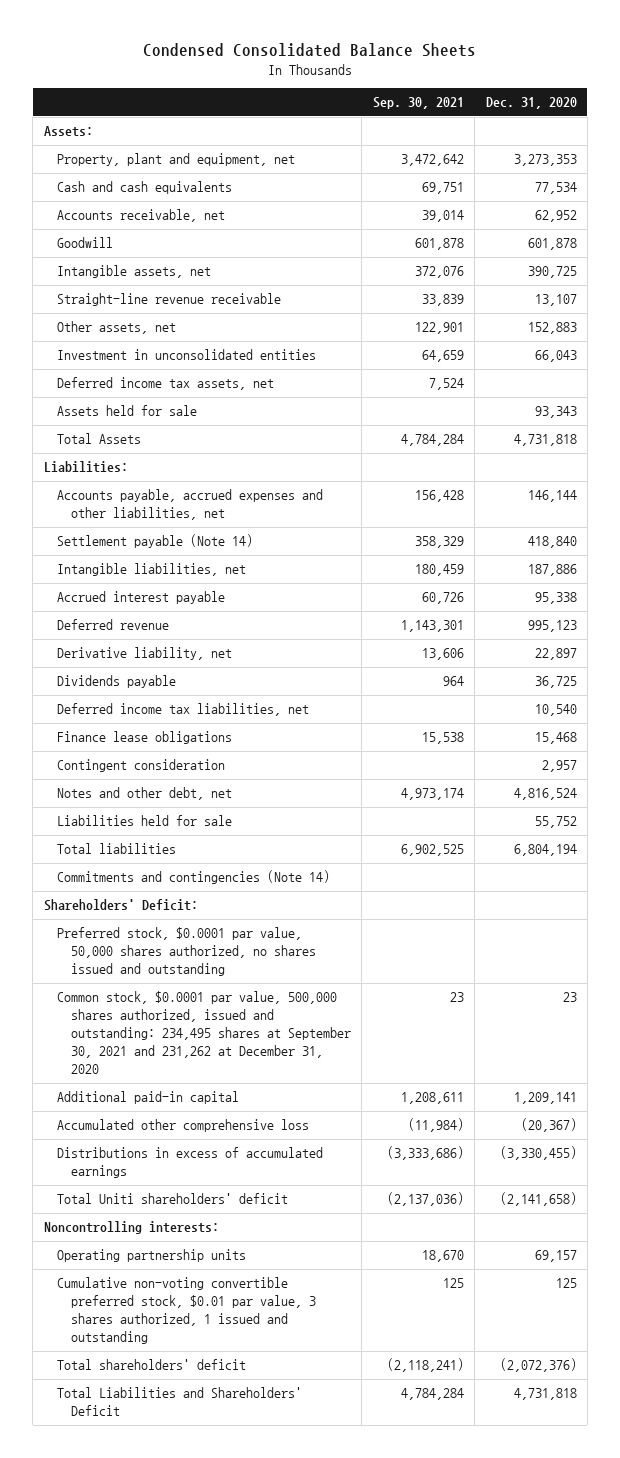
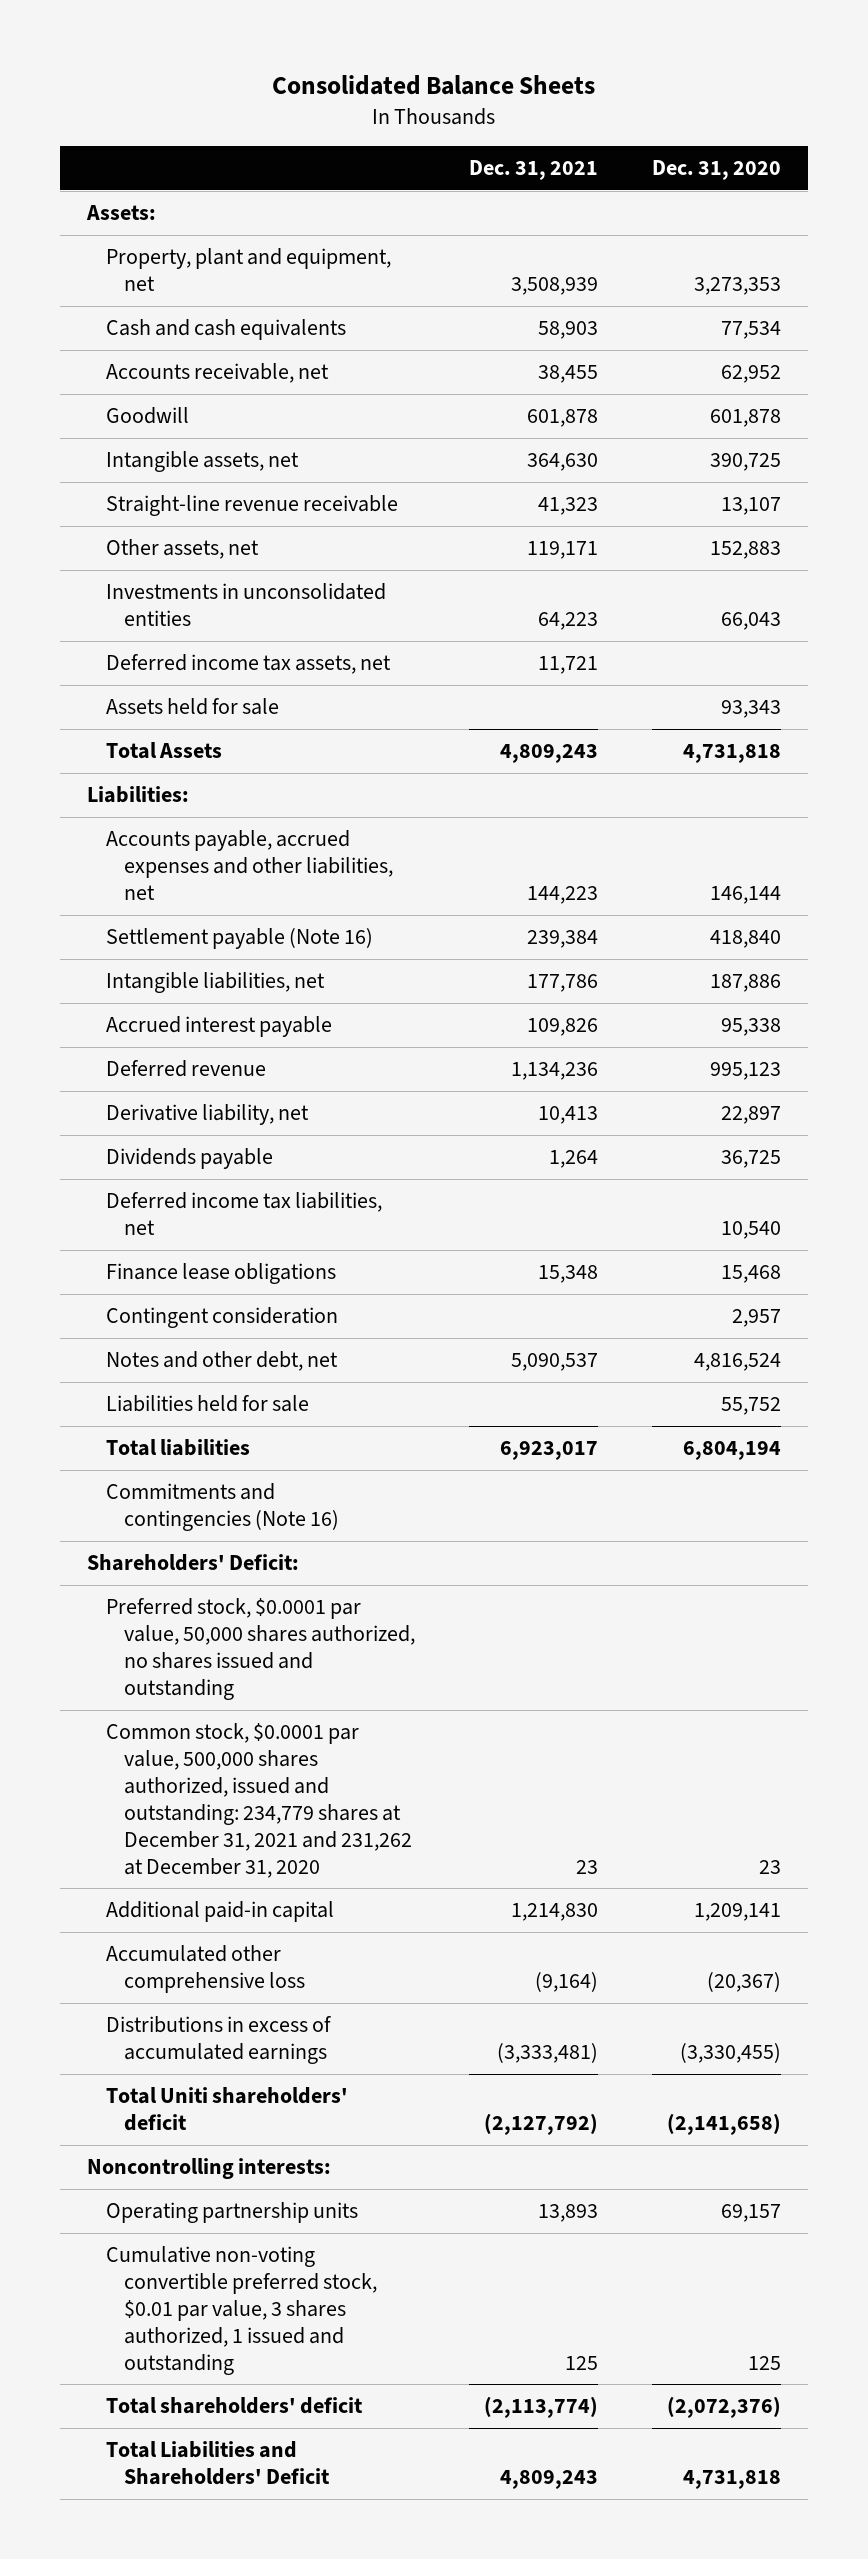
- Condensed Consolidated Balance Sheets
+ Consolidated Balance Sheets
- | Sep. 30, 2021 | Dec. 31, 2020
+ | Dec. 31, 2021 | Dec. 31, 2020
- Investment in unconsolidated entities | 64,659 | 66,043
+ Investments in unconsolidated entities | 64,223 | 66,043
- Settlement payable (Note 14) | 358,329 | 418,840
+ Settlement payable (Note 16) | 239,384 | 418,840
- Commitments and contingencies (Note 14)
+ Commitments and contingencies (Note 16)
- Common stock, $0.0001 par value, 500,000 shares authorized, issued and outstanding: 234,495 shares at September 30, 2021 and 231,262 at December 31, 2020 | 23 | 23
+ Common stock, $0.0001 par value, 500,000 shares authorized, issued and outstanding: 234,779 shares at December 31, 2021 and 231,262 at December 31, 2020 | 23 | 23

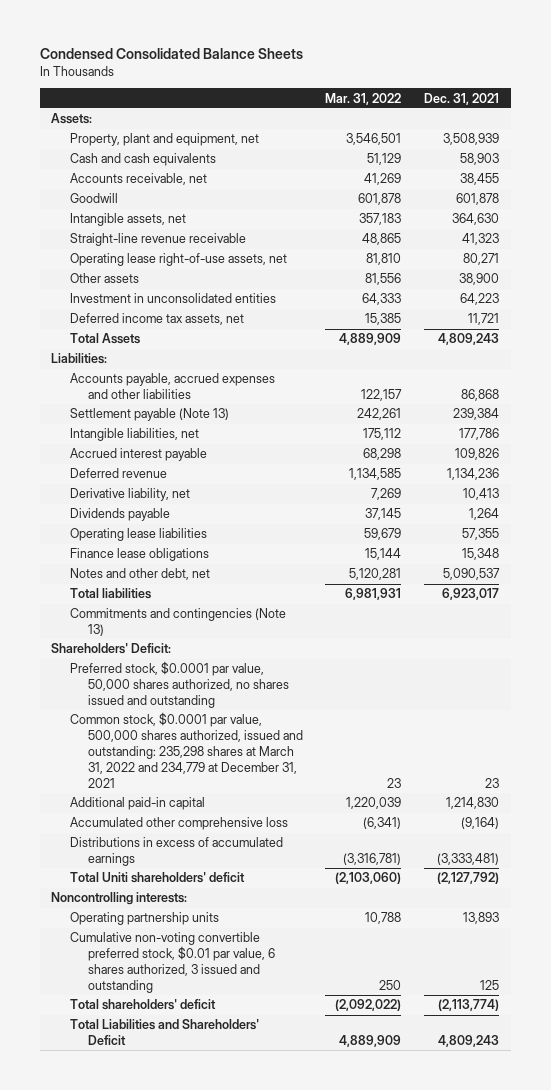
- Consolidated Balance Sheets
+ Condensed Consolidated Balance Sheets
- | Dec. 31, 2021 | Dec. 31, 2020
+ | Mar. 31, 2022 | Dec. 31, 2021
- Other assets, net | 119,171 | 152,883
- Investments in unconsolidated entities | 64,223 | 66,043
+ Operating lease right-of-use assets, net | 81,810 | 80,271
+ Other assets | 81,556 | 38,900
+ Investment in unconsolidated entities | 64,333 | 64,223
- Assets held for sale | | 93,343
- Accounts payable, accrued expenses and other liabilities, net | 144,223 | 146,144
- Settlement payable (Note 16) | 239,384 | 418,840
+ Accounts payable, accrued expenses and other liabilities | 122,157 | 86,868
+ Settlement payable (Note 13) | 242,261 | 239,384
- Deferred income tax liabilities, net | | 10,540
+ Operating lease liabilities | 59,679 | 57,355
- Contingent consideration | | 2,957
- Liabilities held for sale | | 55,752
- Commitments and contingencies (Note 16)
+ Commitments and contingencies (Note 13)
- Common stock, $0.0001 par value, 500,000 shares authorized, issued and outstanding: 234,779 shares at December 31, 2021 and 231,262 at December 31, 2020 | 23 | 23
+ Common stock, $0.0001 par value, 500,000 shares authorized, issued and outstanding: 235,298 shares at March 31, 2022 and 234,779 at December 31, 2021 | 23 | 23
- Cumulative non-voting convertible preferred stock, $0.01 par value, 3 shares authorized, 1 issued and outstanding | 125 | 125
+ Cumulative non-voting convertible preferred stock, $0.01 par value, 6 shares authorized, 3 issued and outstanding | 250 | 125

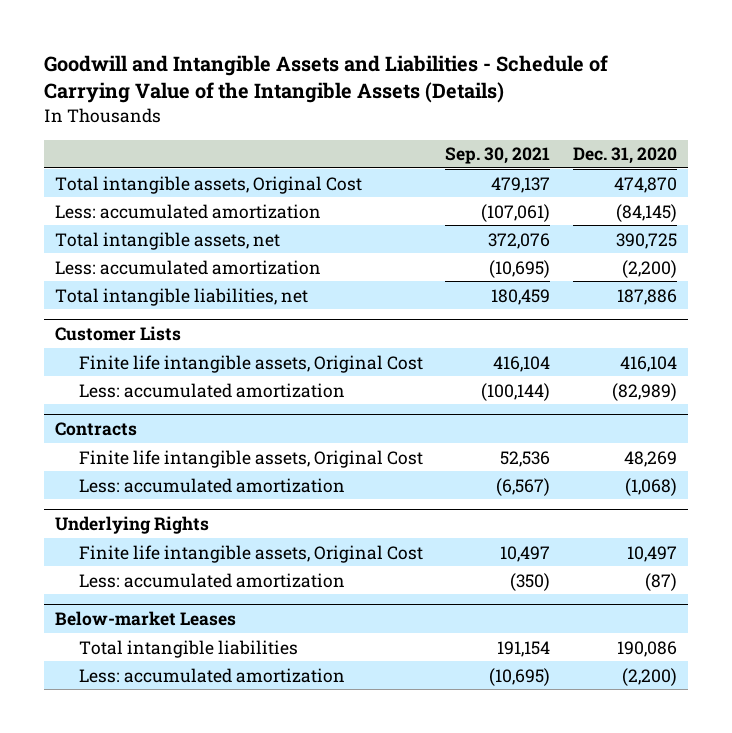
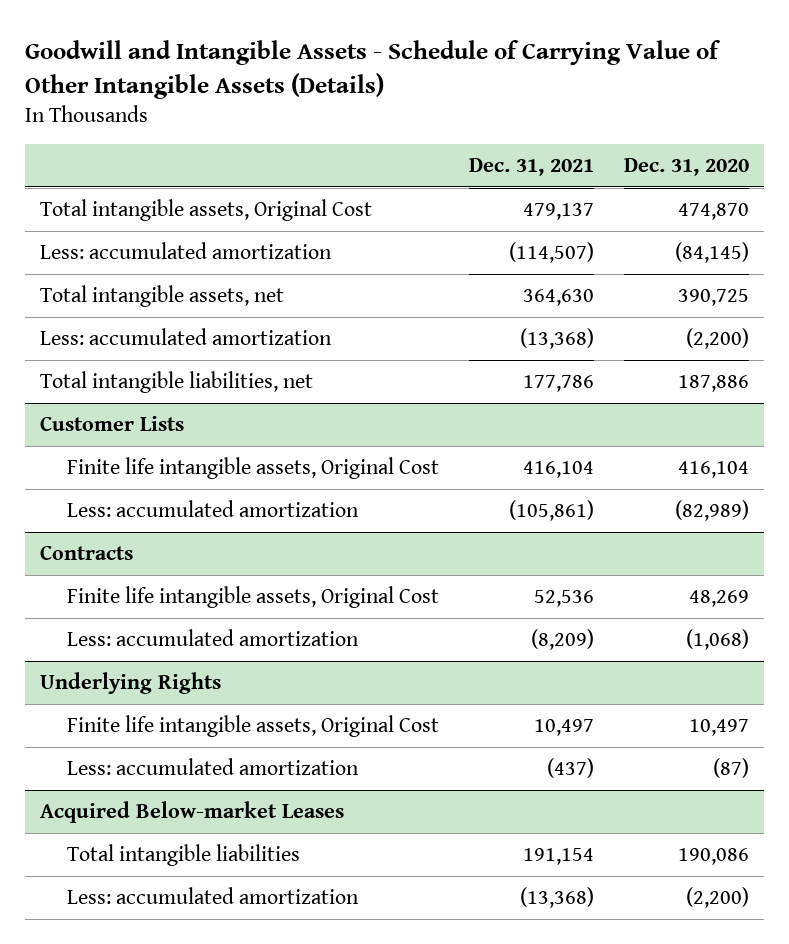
- Goodwill and Intangible Assets and Liabilities - Schedule of Carrying Value of the Intangible Assets (Details)
+ Goodwill and Intangible Assets - Schedule of Carrying Value of Other Intangible Assets (Details)
- | Sep. 30, 2021 | Dec. 31, 2020
+ | Dec. 31, 2021 | Dec. 31, 2020
- Below-market Leases
+ Acquired Below-market Leases

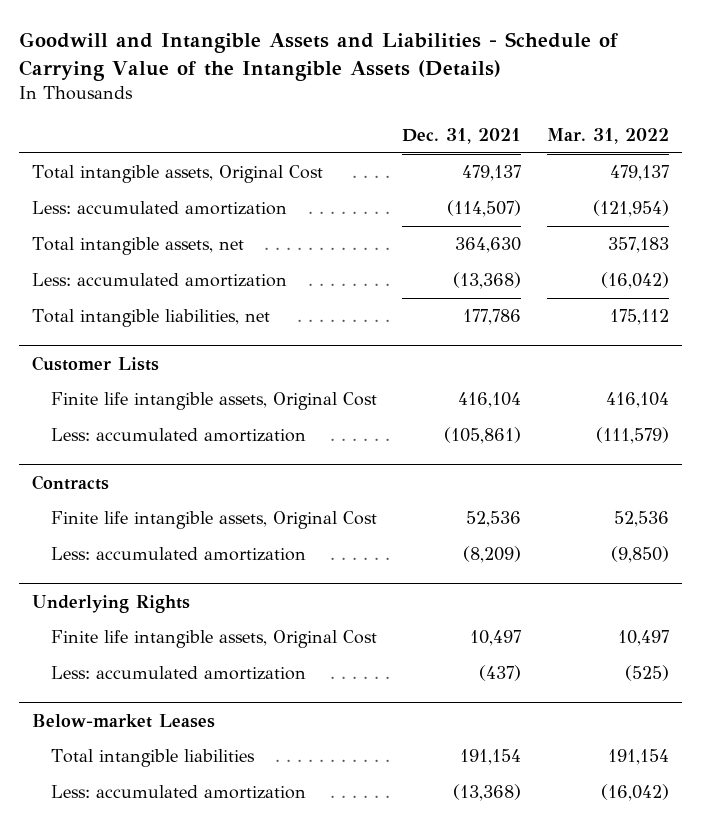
- Goodwill and Intangible Assets - Schedule of Carrying Value of Other Intangible Assets (Details)
+ Goodwill and Intangible Assets and Liabilities - Schedule of Carrying Value of the Intangible Assets (Details)
- | Dec. 31, 2021 | Dec. 31, 2020
+ | Dec. 31, 2021 | Mar. 31, 2022
- Acquired Below-market Leases
+ Below-market Leases

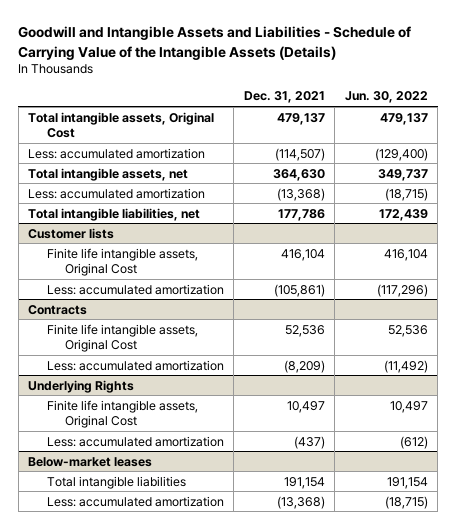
- | Dec. 31, 2021 | Mar. 31, 2022
+ | Dec. 31, 2021 | Jun. 30, 2022
- Customer Lists
+ Customer lists
- Below-market Leases
+ Below-market leases

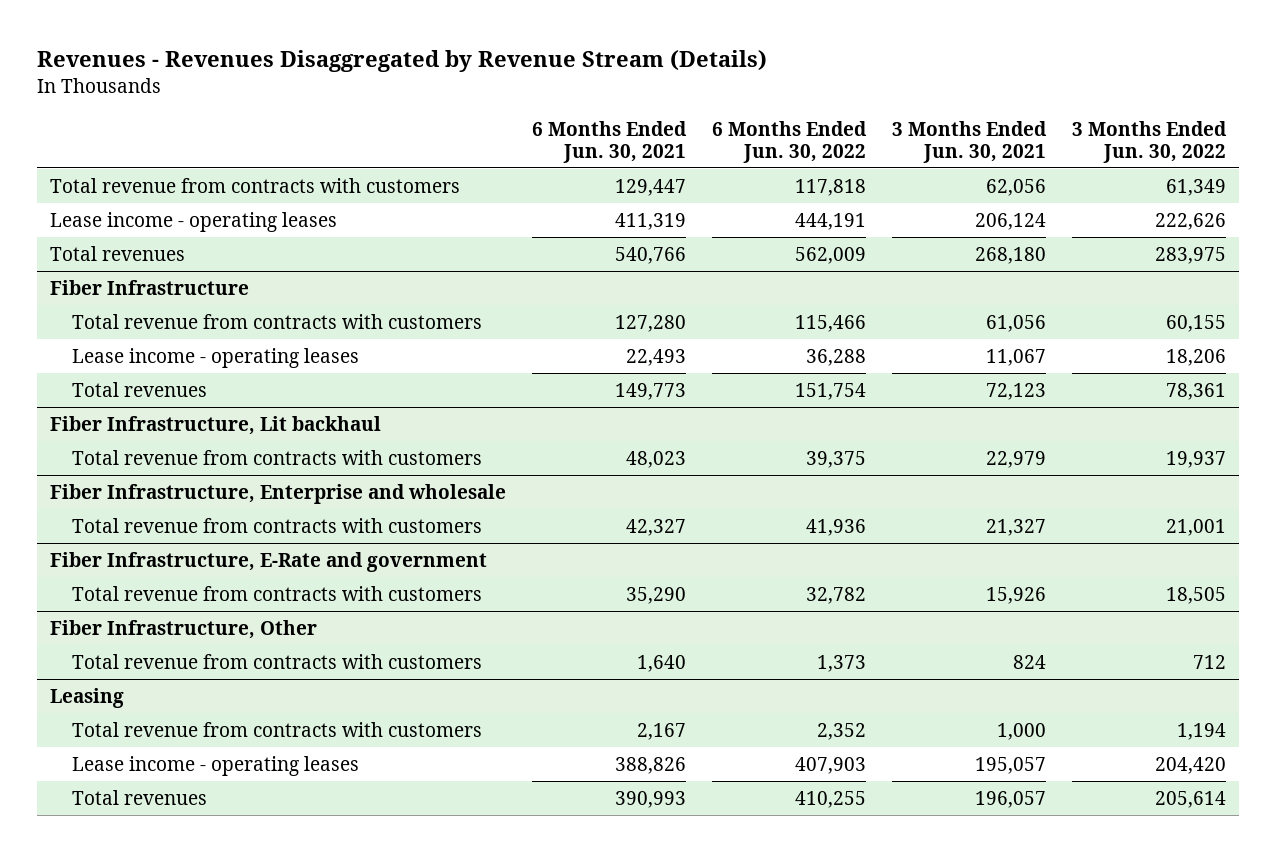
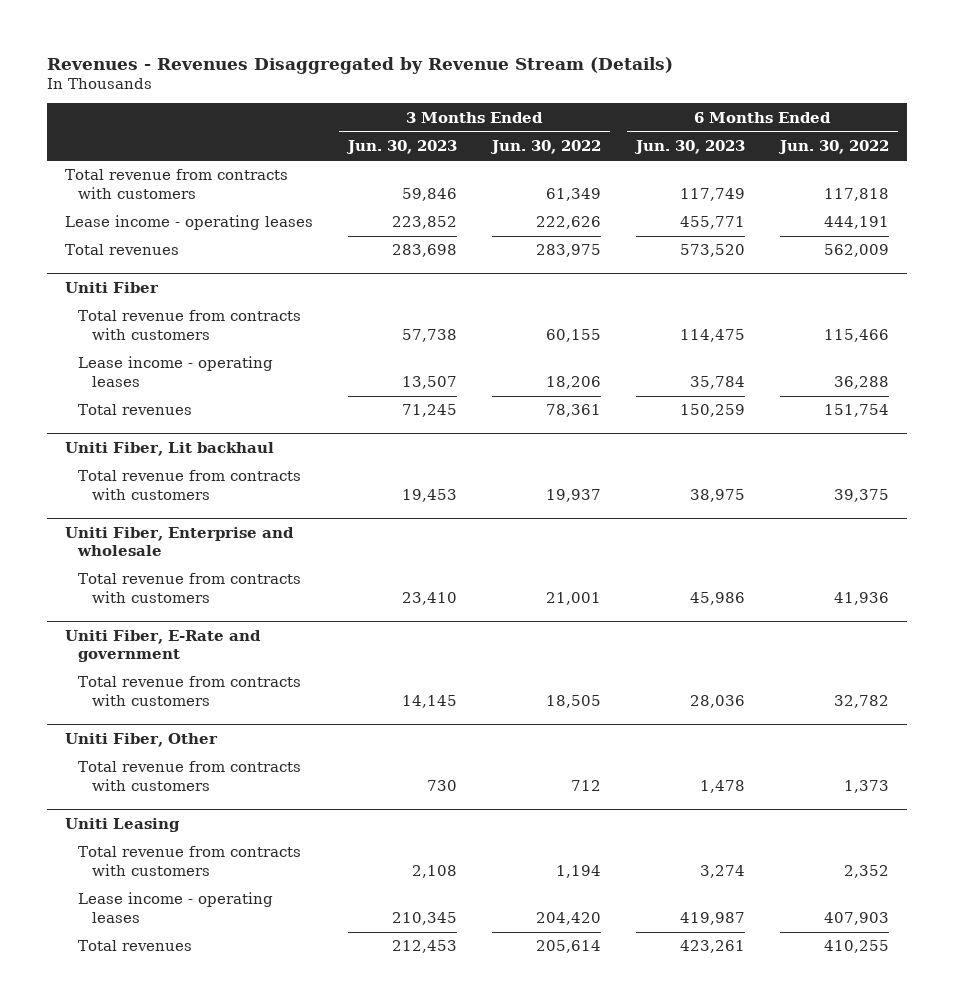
- | 6 Months Ended Jun. 30, 2021 | 6 Months Ended Jun. 30, 2022 | 3 Months Ended Jun. 30, 2021 | 3 Months Ended Jun. 30, 2022
+ | 3 Months Ended Jun. 30, 2023 | 3 Months Ended Jun. 30, 2022 | 6 Months Ended Jun. 30, 2023 | 6 Months Ended Jun. 30, 2022
- Fiber Infrastructure
+ Uniti Fiber
- Fiber Infrastructure, Lit backhaul
+ Uniti Fiber, Lit backhaul
- Fiber Infrastructure, Enterprise and wholesale
+ Uniti Fiber, Enterprise and wholesale
- Fiber Infrastructure, E-Rate and government
+ Uniti Fiber, E-Rate and government
- Fiber Infrastructure, Other
+ Uniti Fiber, Other
- Leasing
+ Uniti Leasing

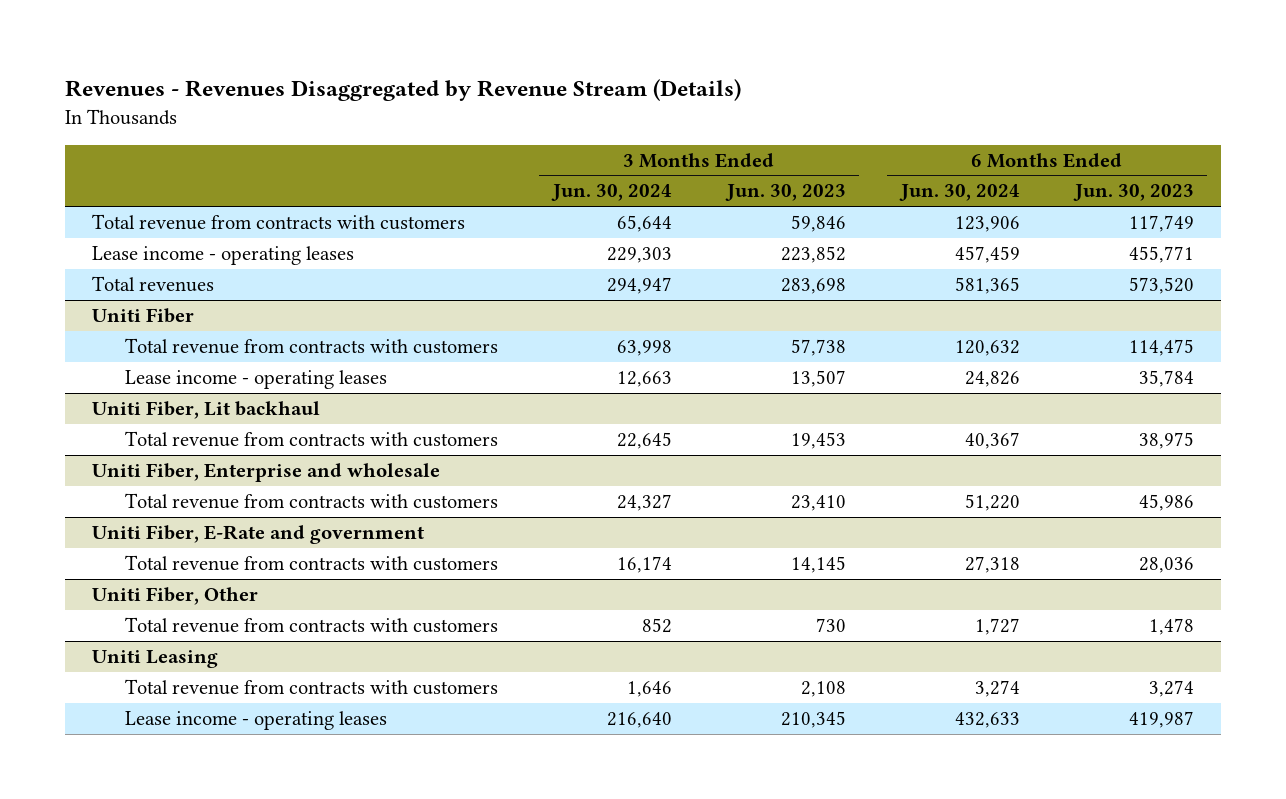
- | 3 Months Ended Jun. 30, 2023 | 3 Months Ended Jun. 30, 2022 | 6 Months Ended Jun. 30, 2023 | 6 Months Ended Jun. 30, 2022
+ | 3 Months Ended Jun. 30, 2024 | 3 Months Ended Jun. 30, 2023 | 6 Months Ended Jun. 30, 2024 | 6 Months Ended Jun. 30, 2023
@ Uniti Fiber
- Total revenues | 71,245 | 78,361 | 150,259 | 151,754
@ Uniti Leasing
- Total revenues | 212,453 | 205,614 | 423,261 | 410,255

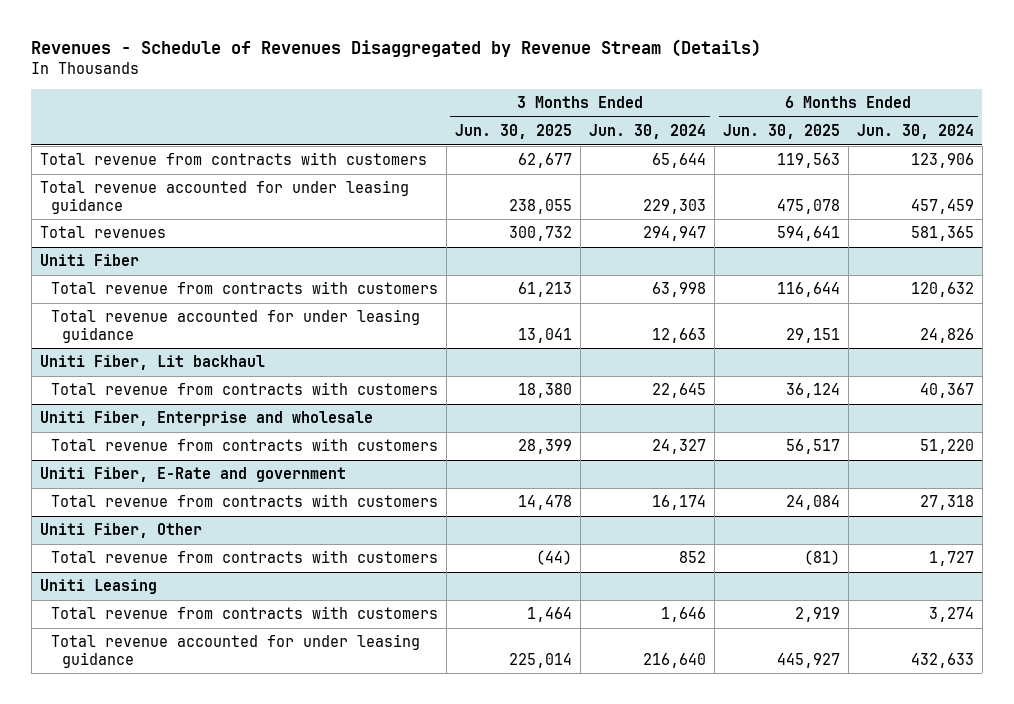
- Revenues - Revenues Disaggregated by Revenue Stream (Details)
+ Revenues - Schedule of Revenues Disaggregated by Revenue Stream (Details)
- | 3 Months Ended Jun. 30, 2024 | 3 Months Ended Jun. 30, 2023 | 6 Months Ended Jun. 30, 2024 | 6 Months Ended Jun. 30, 2023
+ | 3 Months Ended Jun. 30, 2025 | 3 Months Ended Jun. 30, 2024 | 6 Months Ended Jun. 30, 2025 | 6 Months Ended Jun. 30, 2024
- Lease income - operating leases | 229,303 | 223,852 | 457,459 | 455,771
+ Total revenue accounted for under leasing guidance | 238,055 | 229,303 | 475,078 | 457,459
@ Uniti Fiber
- Lease income - operating leases | 12,663 | 13,507 | 24,826 | 35,784
+ Total revenue accounted for under leasing guidance | 13,041 | 12,663 | 29,151 | 24,826
@ Uniti Leasing
- Lease income - operating leases | 216,640 | 210,345 | 432,633 | 419,987
+ Total revenue accounted for under leasing guidance | 225,014 | 216,640 | 445,927 | 432,633

